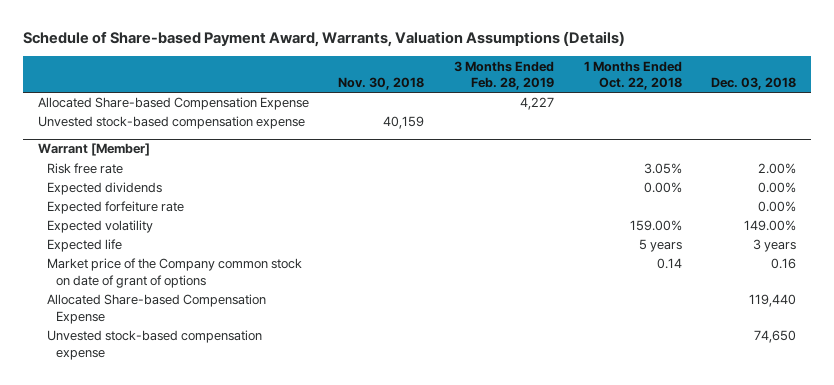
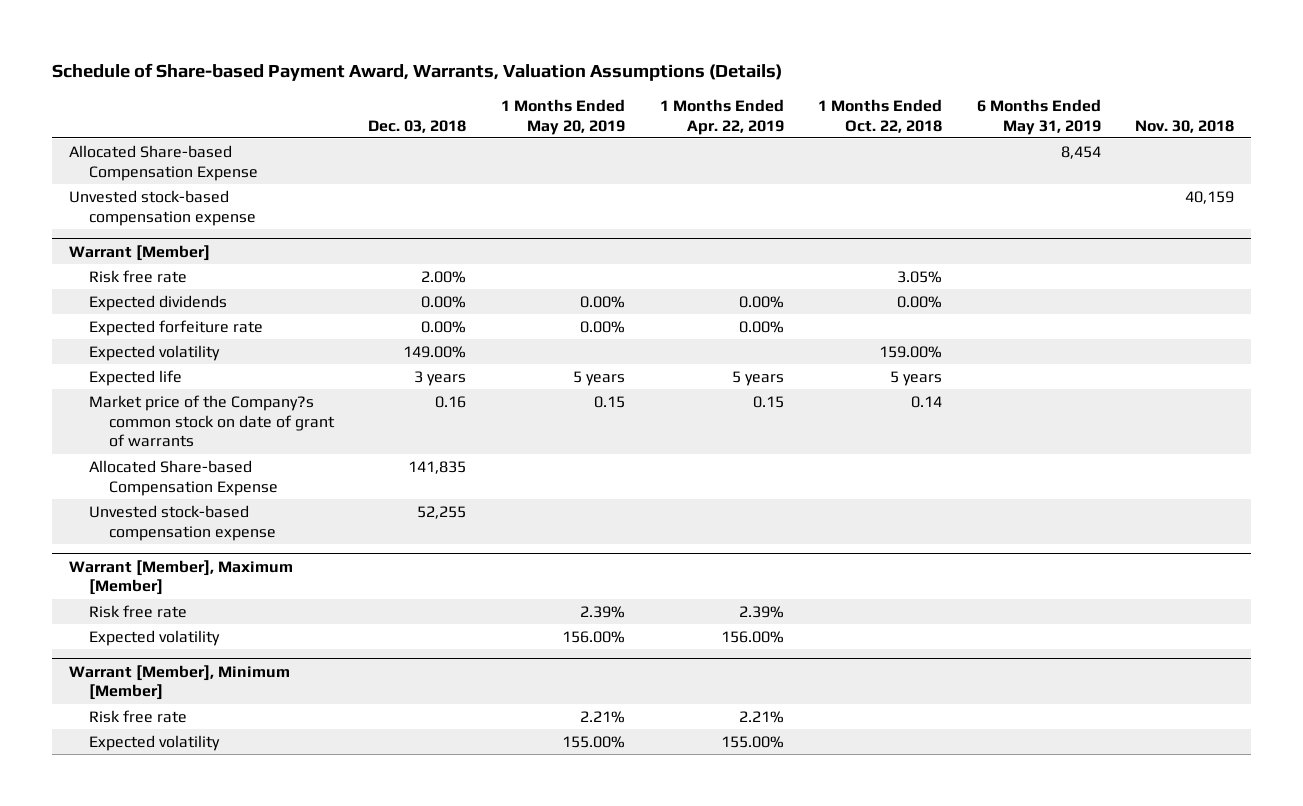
- | Nov. 30, 2018 | 3 Months Ended Feb. 28, 2019 | 1 Months Ended Oct. 22, 2018 | Dec. 03, 2018
+ | Dec. 03, 2018 | 1 Months Ended May 20, 2019 | 1 Months Ended Apr. 22, 2019 | 1 Months Ended Oct. 22, 2018 | 6 Months Ended May 31, 2019 | Nov. 30, 2018
@ Warrant [Member]
- Market price of the Company common stock on date of grant of options | | | 0.14 | 0.16
- Allocated Share-based Compensation Expense | | | | 119,440
- Unvested stock-based compensation expense | | | | 74,650
+ Market price of the Company?s common stock on date of grant of warrants | 0.16 | 0.15 | 0.15 | 0.14 | |
+ Allocated Share-based Compensation Expense | 141,835 | | | | |
+ Unvested stock-based compensation expense | 52,255 | | | | |
+ Warrant [Member], Maximum [Member]
+ Risk free rate | | 2.39% | 2.39% | | |
+ Expected volatility | | 156.00% | 156.00% | | |
+ Warrant [Member], Minimum [Member]
+ Risk free rate | | 2.21% | 2.21% | | |
+ Expected volatility | | 155.00% | 155.00% | | |

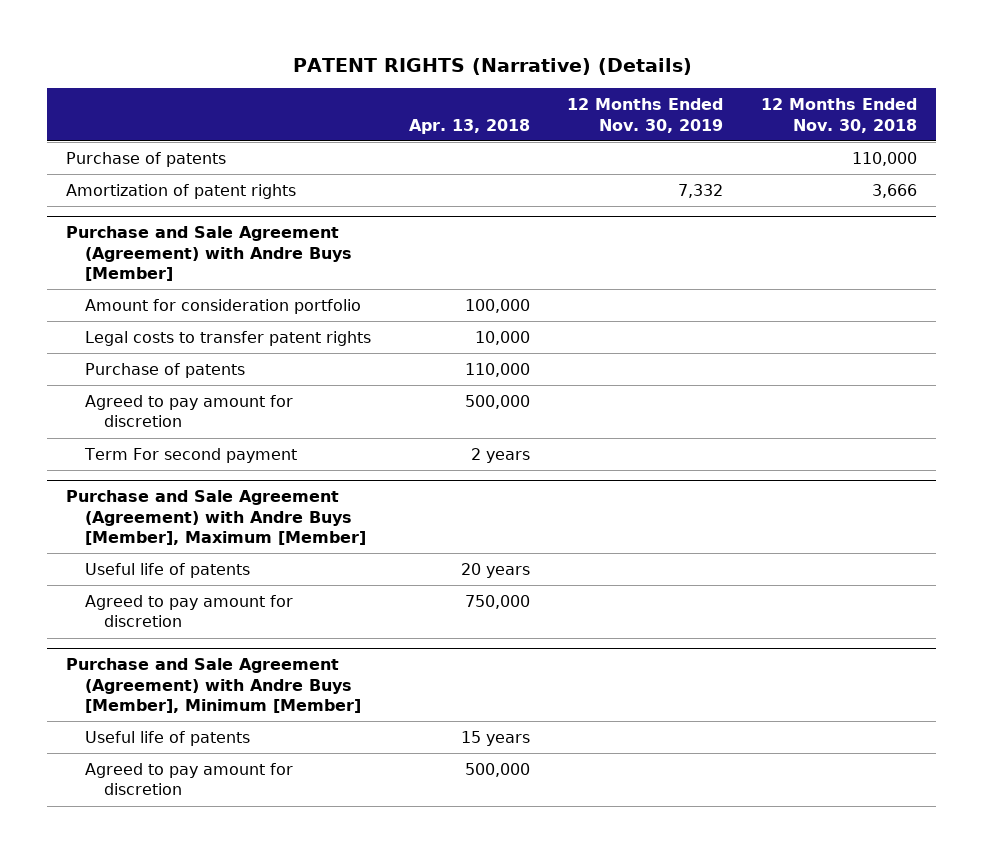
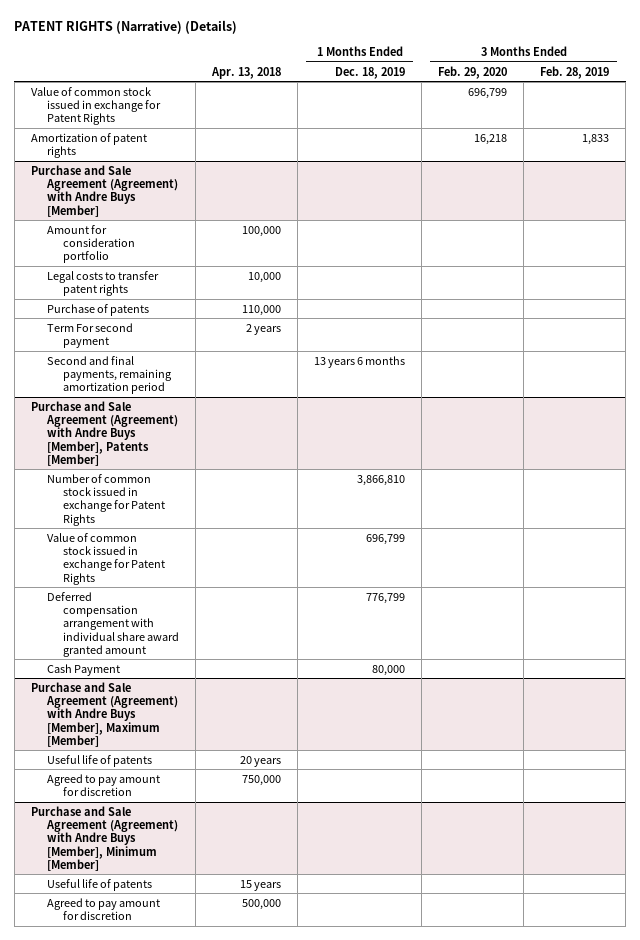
- | Apr. 13, 2018 | 12 Months Ended Nov. 30, 2019 | 12 Months Ended Nov. 30, 2018
+ | Apr. 13, 2018 | 1 Months Ended Dec. 18, 2019 | 3 Months Ended Feb. 29, 2020 | 3 Months Ended Feb. 28, 2019
- Purchase of patents | | | 110,000
+ Value of common stock issued in exchange for Patent Rights | | | 696,799 |
@ Purchase and Sale Agreement (Agreement) with Andre Buys [Member]
- Agreed to pay amount for discretion | 500,000 | |
+ Second and final payments, remaining amortization period | | 13 years 6 months | |
+ Purchase and Sale Agreement (Agreement) with Andre Buys [Member], Patents [Member]
+ Number of common stock issued in exchange for Patent Rights | | 3,866,810 | |
+ Value of common stock issued in exchange for Patent Rights | | 696,799 | |
+ Deferred compensation arrangement with individual share award granted amount | | 776,799 | |
+ Cash Payment | | 80,000 | |

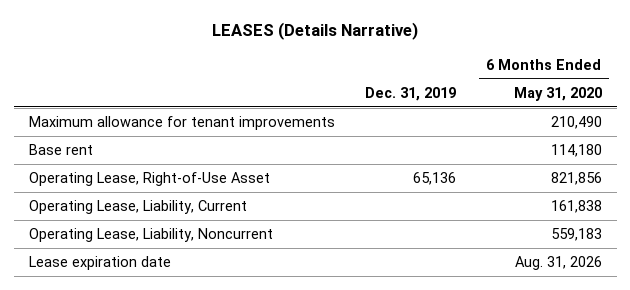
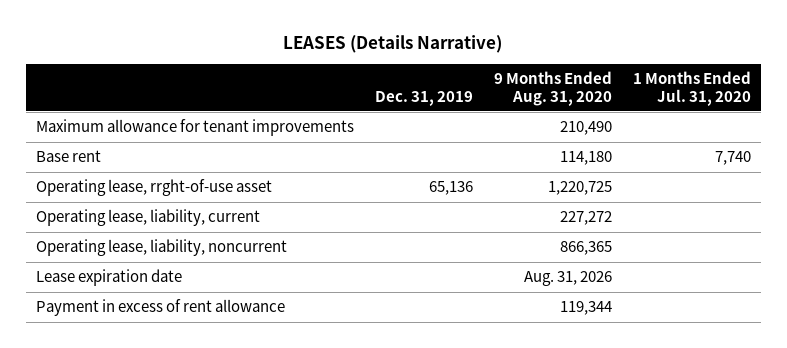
- | Dec. 31, 2019 | 6 Months Ended May 31, 2020
+ | Dec. 31, 2019 | 9 Months Ended Aug. 31, 2020 | 1 Months Ended Jul. 31, 2020
- Operating Lease, Right-of-Use Asset | 65,136 | 821,856
- Operating Lease, Liability, Current | | 161,838
- Operating Lease, Liability, Noncurrent | | 559,183
+ Operating lease, rrght-of-use asset | 65,136 | 1,220,725 |
+ Operating lease, liability, current | | 227,272 |
+ Operating lease, liability, noncurrent | | 866,365 |
+ Payment in excess of rent allowance | | 119,344 |

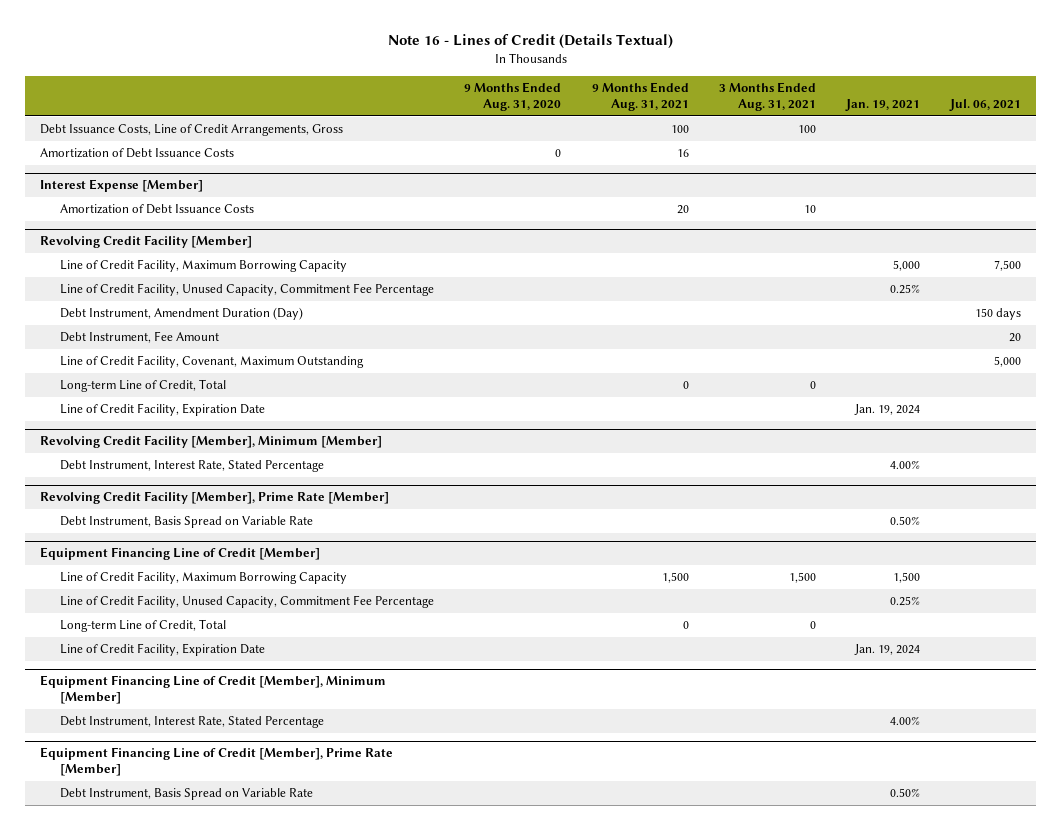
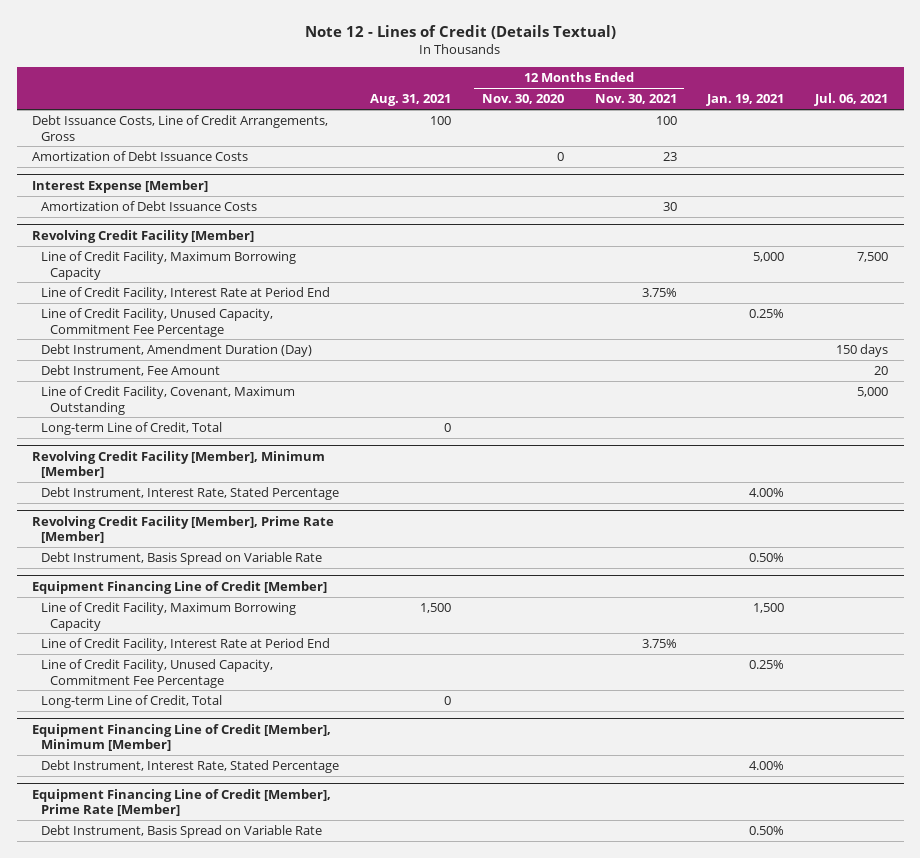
- Note 16 - Lines of Credit (Details Textual)
+ Note 12 - Lines of Credit (Details Textual)
- | 9 Months Ended Aug. 31, 2020 | 9 Months Ended Aug. 31, 2021 | 3 Months Ended Aug. 31, 2021 | Jan. 19, 2021 | Jul. 06, 2021
+ | Aug. 31, 2021 | 12 Months Ended Nov. 30, 2020 | 12 Months Ended Nov. 30, 2021 | Jan. 19, 2021 | Jul. 06, 2021
@ Revolving Credit Facility [Member]
+ Line of Credit Facility, Interest Rate at Period End | | | 3.75% | |
- Line of Credit Facility, Expiration Date | | | | Jan. 19, 2024 |
@ Equipment Financing Line of Credit [Member]
+ Line of Credit Facility, Interest Rate at Period End | | | 3.75% | |
- Line of Credit Facility, Expiration Date | | | | Jan. 19, 2024 |

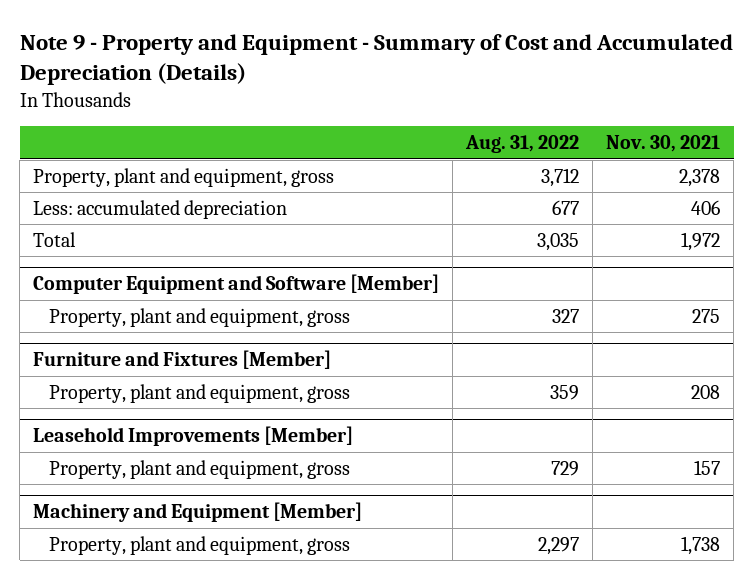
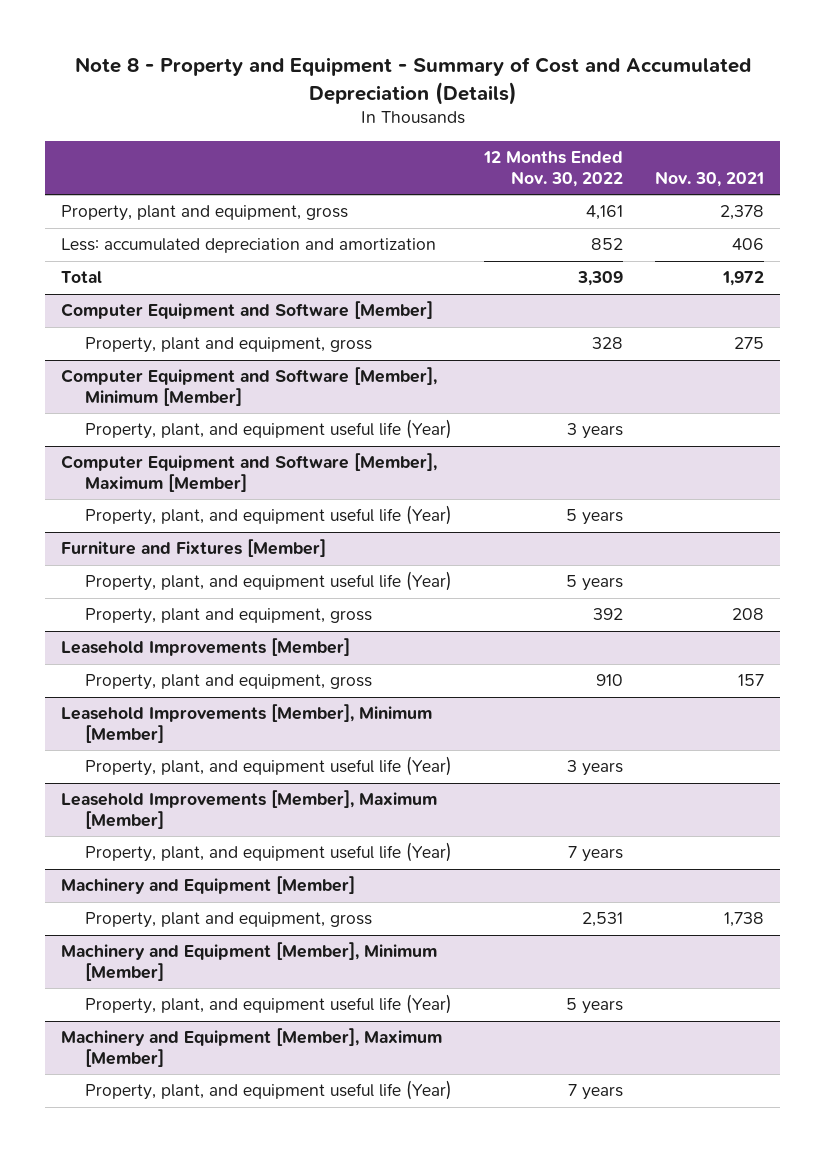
- Note 9 - Property and Equipment - Summary of Cost and Accumulated Depreciation (Details)
+ Note 8 - Property and Equipment - Summary of Cost and Accumulated Depreciation (Details)
- | Aug. 31, 2022 | Nov. 30, 2021
+ | 12 Months Ended Nov. 30, 2022 | Nov. 30, 2021
- Less: accumulated depreciation | 677 | 406
+ Less: accumulated depreciation and amortization | 852 | 406
+ Computer Equipment and Software [Member], Minimum [Member]
+ Property, plant, and equipment useful life (Year) | 3 years |
+ Computer Equipment and Software [Member], Maximum [Member]
+ Property, plant, and equipment useful life (Year) | 5 years |
@ Furniture and Fixtures [Member]
+ Property, plant, and equipment useful life (Year) | 5 years |
+ Leasehold Improvements [Member], Minimum [Member]
+ Property, plant, and equipment useful life (Year) | 3 years |
+ Leasehold Improvements [Member], Maximum [Member]
+ Property, plant, and equipment useful life (Year) | 7 years |
+ Machinery and Equipment [Member], Minimum [Member]
+ Property, plant, and equipment useful life (Year) | 5 years |
+ Machinery and Equipment [Member], Maximum [Member]
+ Property, plant, and equipment useful life (Year) | 7 years |

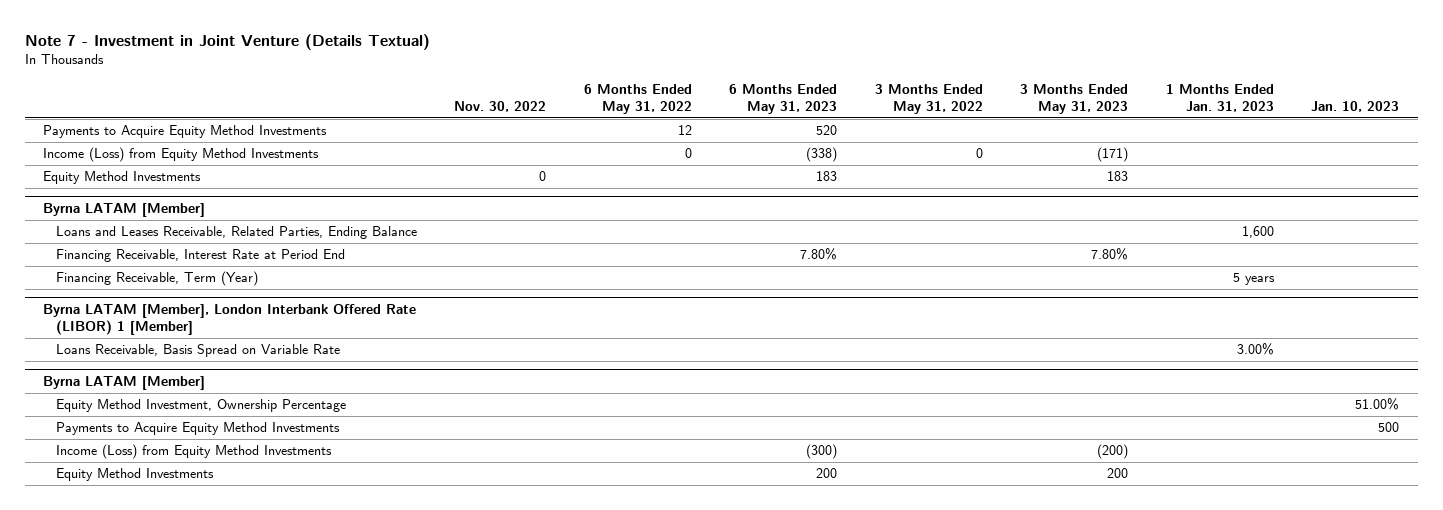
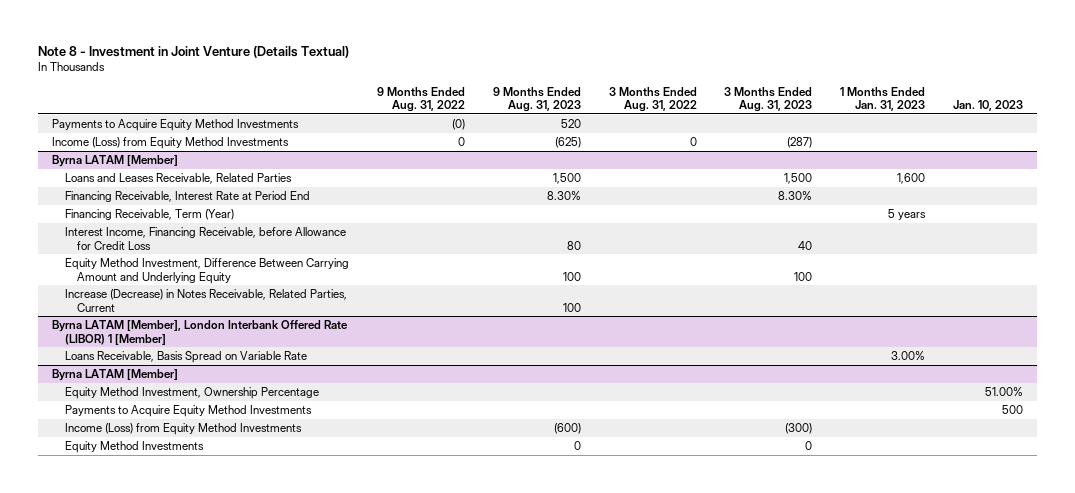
- Note 7 - Investment in Joint Venture (Details Textual)
+ Note 8 - Investment in Joint Venture (Details Textual)
- | Nov. 30, 2022 | 6 Months Ended May 31, 2022 | 6 Months Ended May 31, 2023 | 3 Months Ended May 31, 2022 | 3 Months Ended May 31, 2023 | 1 Months Ended Jan. 31, 2023 | Jan. 10, 2023
+ | 9 Months Ended Aug. 31, 2022 | 9 Months Ended Aug. 31, 2023 | 3 Months Ended Aug. 31, 2022 | 3 Months Ended Aug. 31, 2023 | 1 Months Ended Jan. 31, 2023 | Jan. 10, 2023
- Equity Method Investments | 0 | | 183 | | 183 | |
@ Byrna LATAM [Member]
- Loans and Leases Receivable, Related Parties, Ending Balance | | | | | | 1,600 |
+ Loans and Leases Receivable, Related Parties | | 1,500 | | 1,500 | 1,600 |
+ Interest Income, Financing Receivable, before Allowance for Credit Loss | | 80 | | 40 | |
+ Equity Method Investment, Difference Between Carrying Amount and Underlying Equity | | 100 | | 100 | |
+ Increase (Decrease) in Notes Receivable, Related Parties, Current | | 100 | | | |

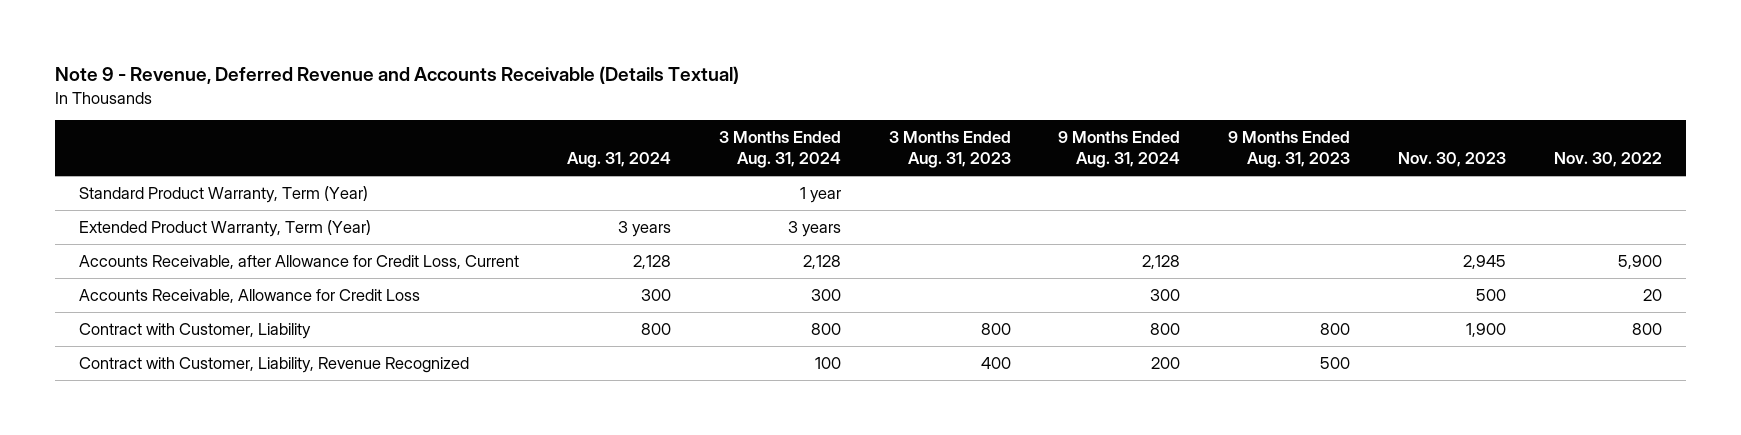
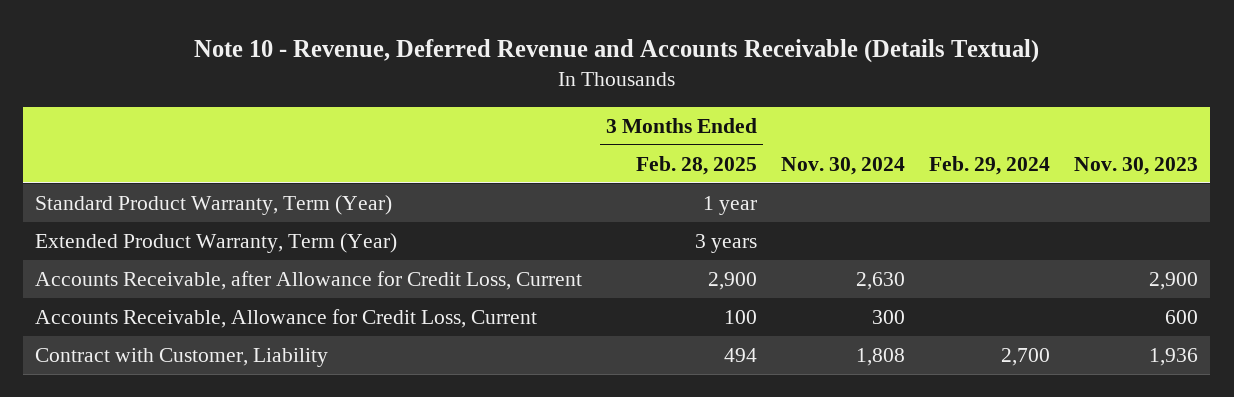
- Note 9 - Revenue, Deferred Revenue and Accounts Receivable (Details Textual)
+ Note 10 - Revenue, Deferred Revenue and Accounts Receivable (Details Textual)
- | Aug. 31, 2024 | 3 Months Ended Aug. 31, 2024 | 3 Months Ended Aug. 31, 2023 | 9 Months Ended Aug. 31, 2024 | 9 Months Ended Aug. 31, 2023 | Nov. 30, 2023 | Nov. 30, 2022
+ | 3 Months Ended Feb. 28, 2025 | Nov. 30, 2024 | Feb. 29, 2024 | Nov. 30, 2023
- Accounts Receivable, after Allowance for Credit Loss, Current | 2,128 | 2,128 | | 2,128 | | 2,945 | 5,900
- Accounts Receivable, Allowance for Credit Loss | 300 | 300 | | 300 | | 500 | 20
- Contract with Customer, Liability | 800 | 800 | 800 | 800 | 800 | 1,900 | 800
- Contract with Customer, Liability, Revenue Recognized | | 100 | 400 | 200 | 500 | |
+ Accounts Receivable, after Allowance for Credit Loss, Current | 2,900 | 2,630 | | 2,900
+ Accounts Receivable, Allowance for Credit Loss, Current | 100 | 300 | | 600
+ Contract with Customer, Liability | 494 | 1,808 | 2,700 | 1,936

